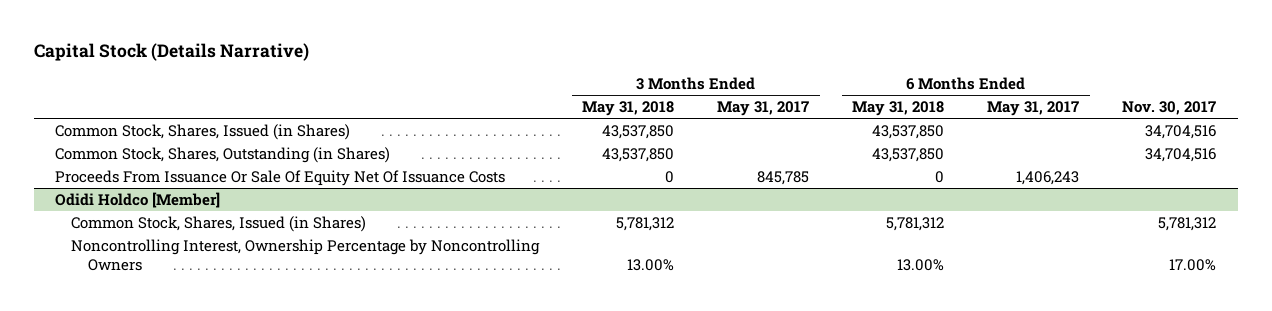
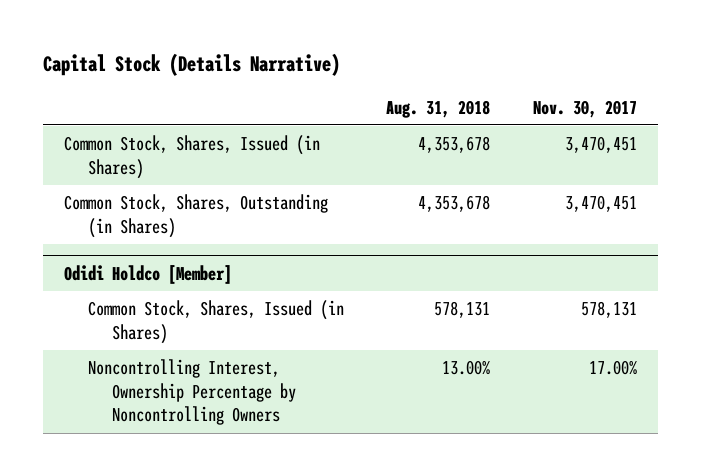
- | 3 Months Ended May 31, 2018 | 3 Months Ended May 31, 2017 | 6 Months Ended May 31, 2018 | 6 Months Ended May 31, 2017 | Nov. 30, 2017
+ | Aug. 31, 2018 | Nov. 30, 2017
- Common Stock, Shares, Issued (in Shares) | 43,537,850 | | 43,537,850 | | 34,704,516
- Common Stock, Shares, Outstanding (in Shares) | 43,537,850 | | 43,537,850 | | 34,704,516
- Proceeds From Issuance Or Sale Of Equity Net Of Issuance Costs | 0 | 845,785 | 0 | 1,406,243 |
+ Common Stock, Shares, Issued (in Shares) | 4,353,678 | 3,470,451
+ Common Stock, Shares, Outstanding (in Shares) | 4,353,678 | 3,470,451
@ Odidi Holdco [Member]
- Common Stock, Shares, Issued (in Shares) | 5,781,312 | | 5,781,312 | | 5,781,312
+ Common Stock, Shares, Issued (in Shares) | 578,131 | 578,131

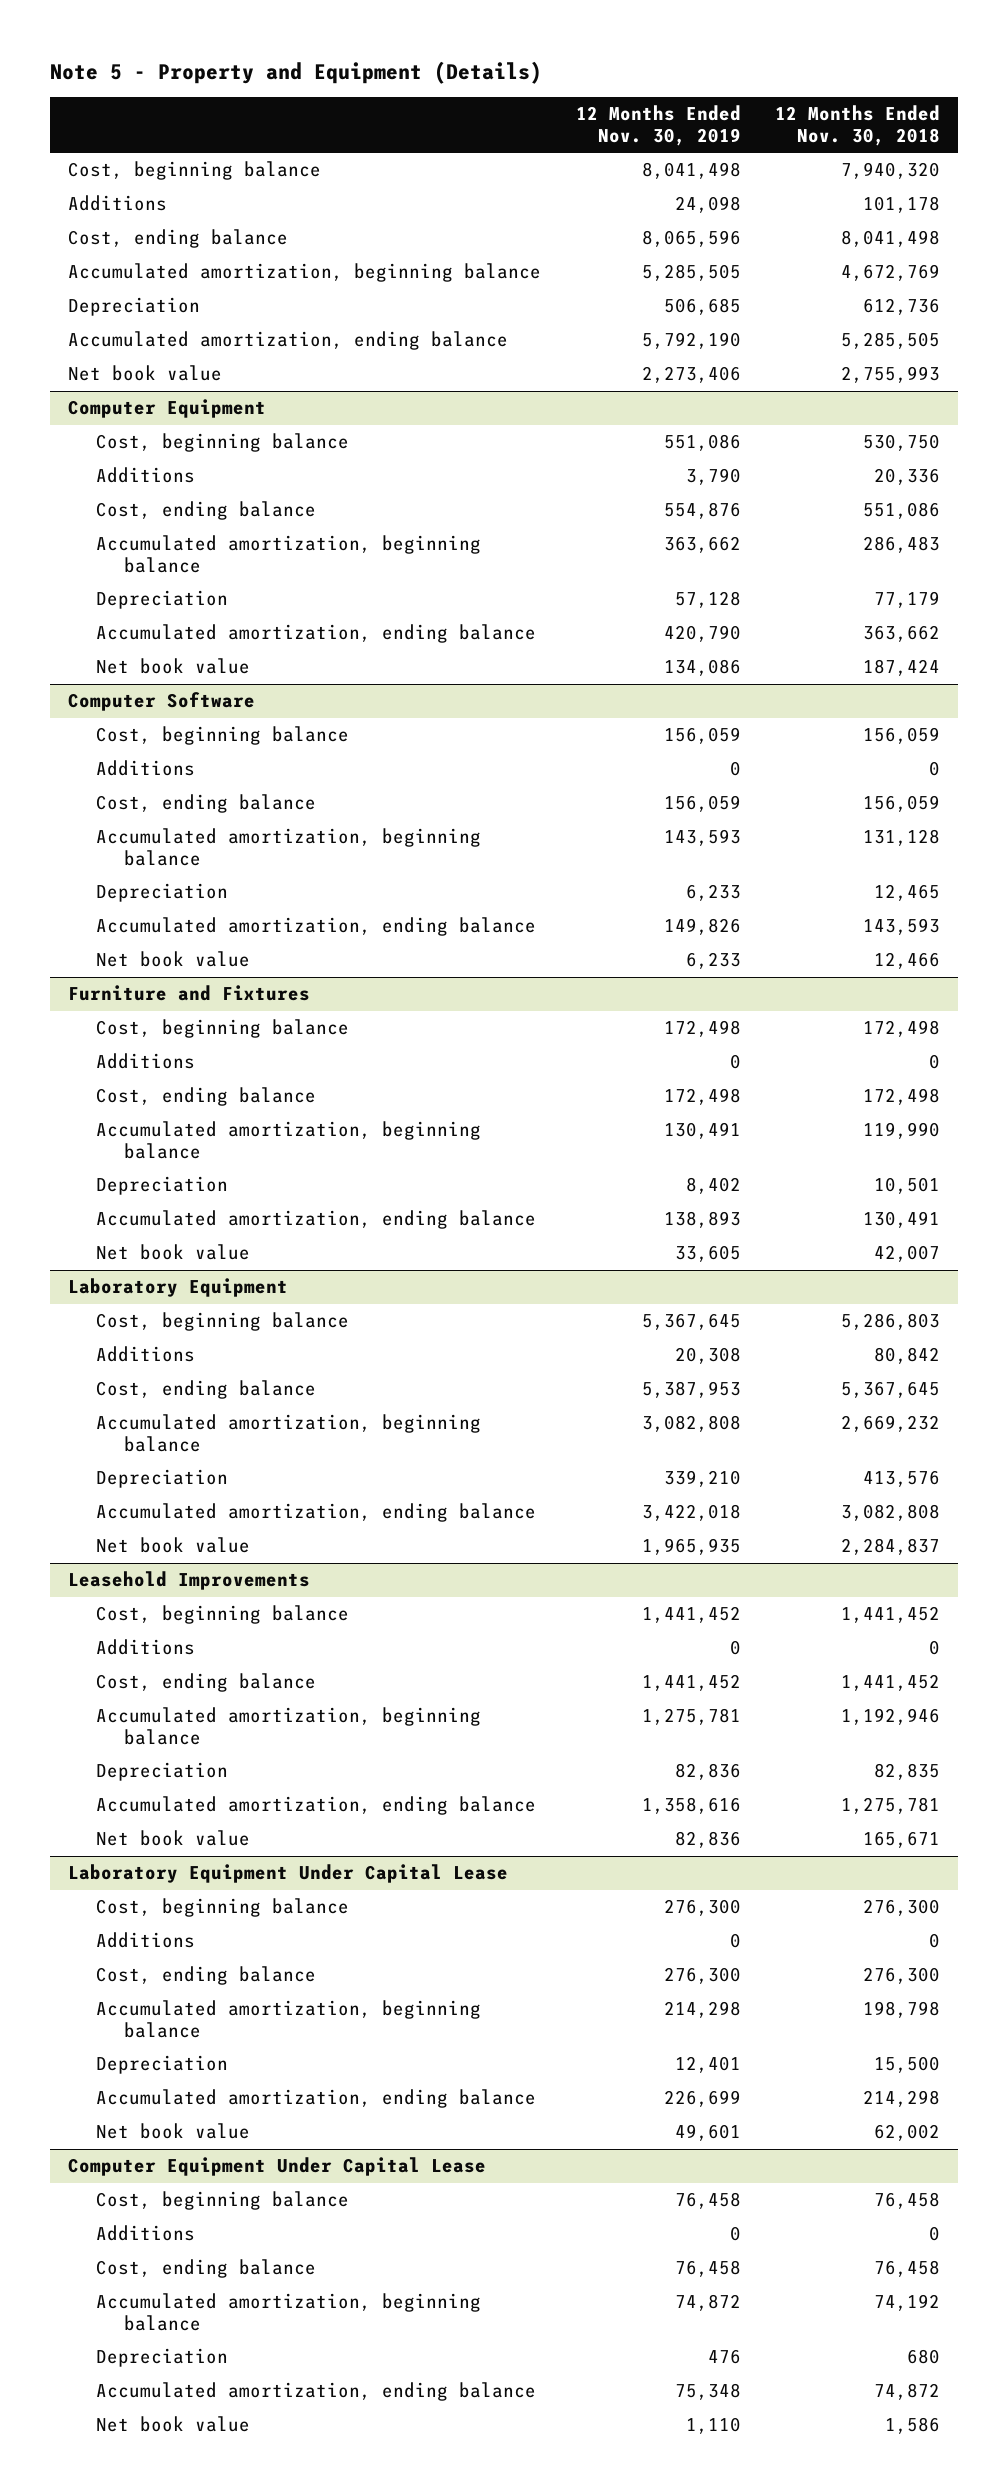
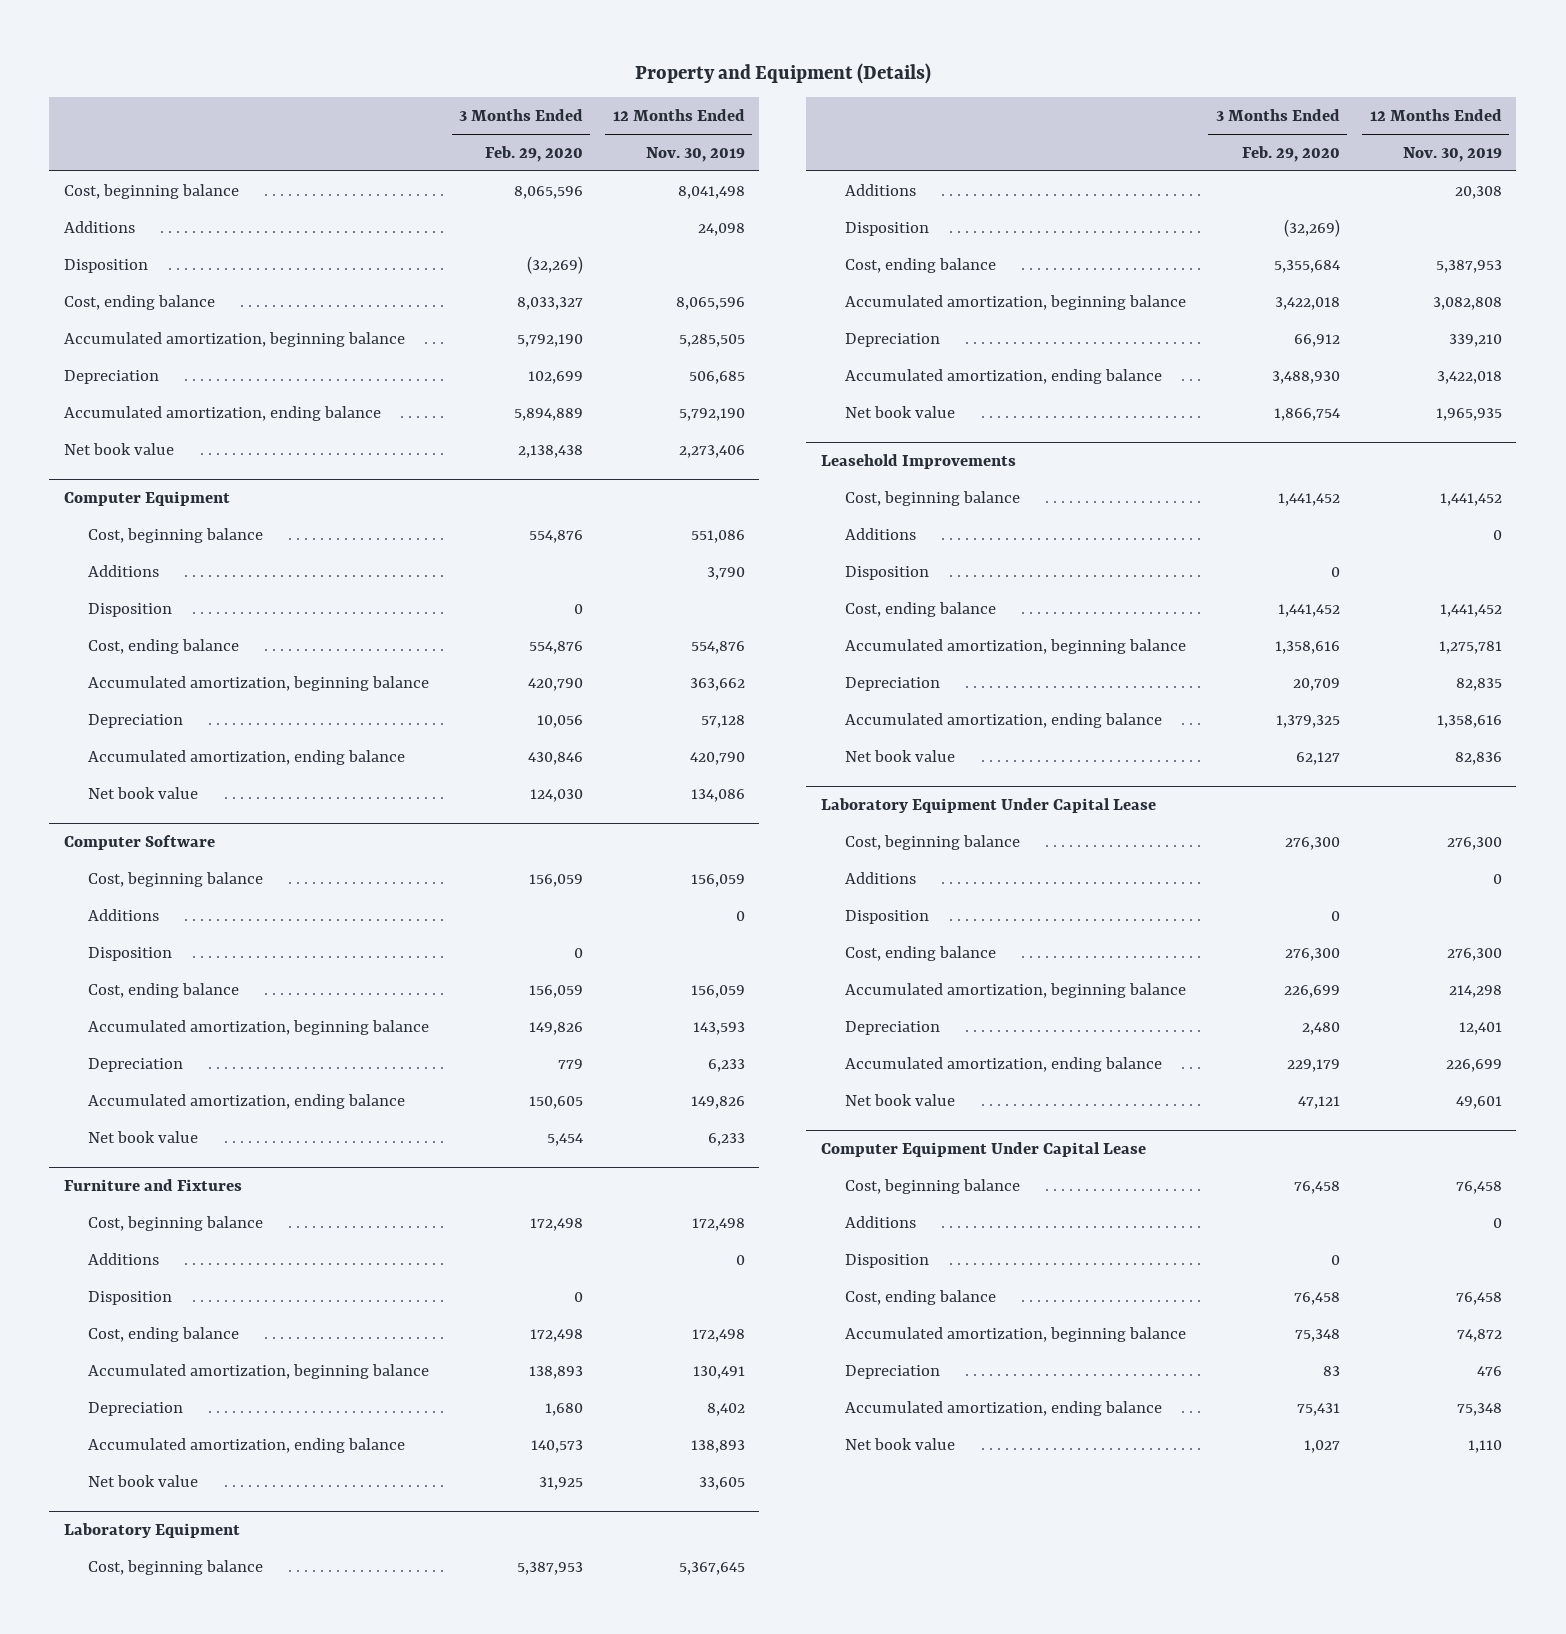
- Note 5 - Property and Equipment (Details)
+ Property and Equipment (Details)
- | 12 Months Ended Nov. 30, 2019 | 12 Months Ended Nov. 30, 2018
+ | 3 Months Ended Feb. 29, 2020 | 12 Months Ended Nov. 30, 2019
+ Disposition | (32,269) |
@ Computer Equipment
+ Disposition | 0 |
@ Computer Software
+ Disposition | 0 |
@ Furniture and Fixtures
+ Disposition | 0 |
@ Laboratory Equipment
+ Disposition | (32,269) |
@ Leasehold Improvements
+ Disposition | 0 |
- Depreciation | 82,836 | 82,835
+ Depreciation | 20,709 | 82,835
@ Laboratory Equipment Under Capital Lease
+ Disposition | 0 |
@ Computer Equipment Under Capital Lease
+ Disposition | 0 |

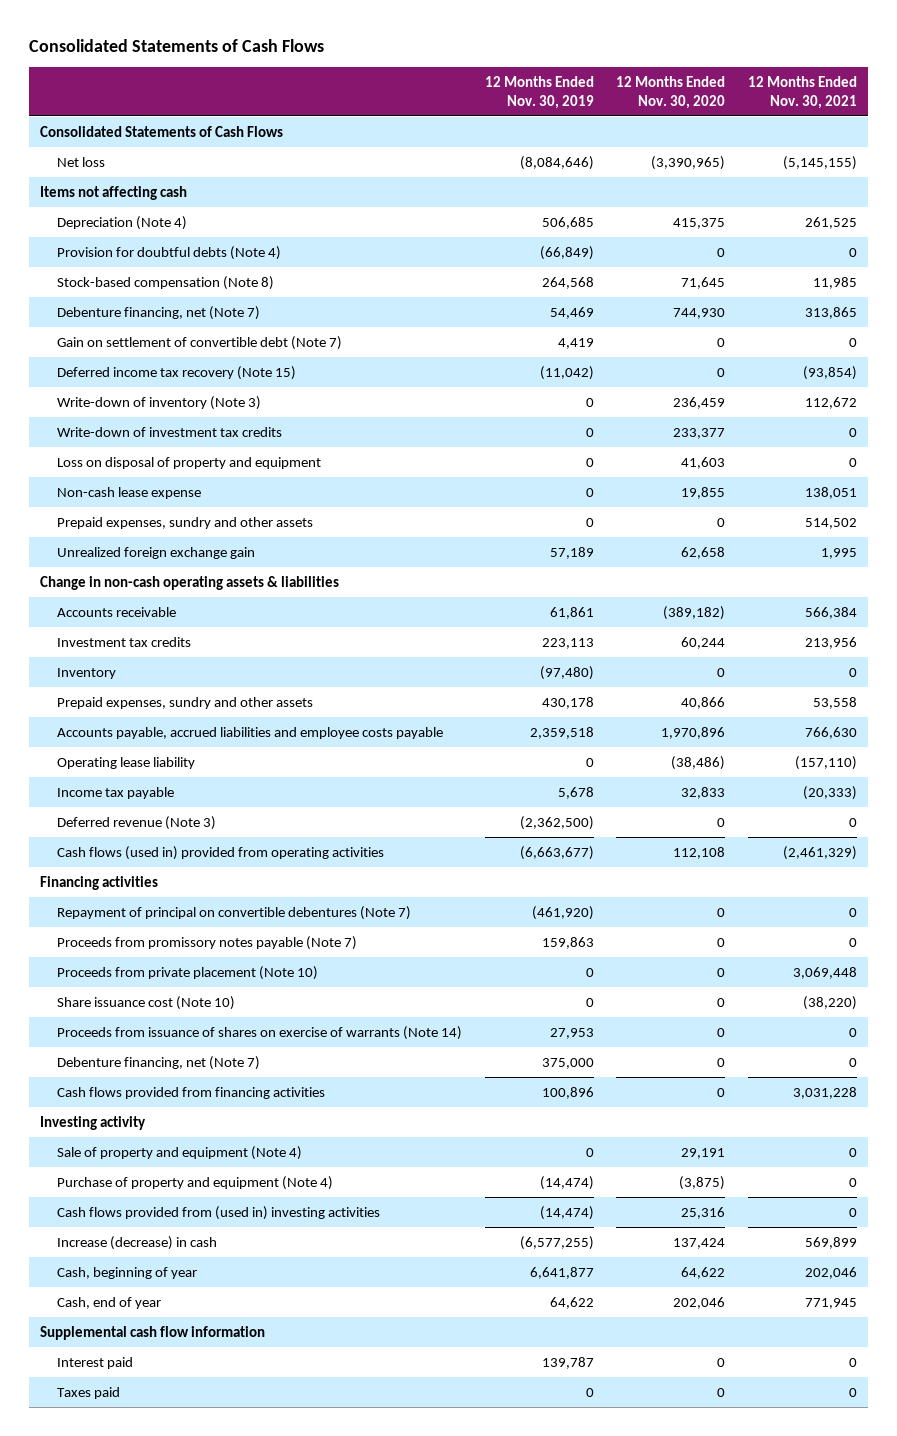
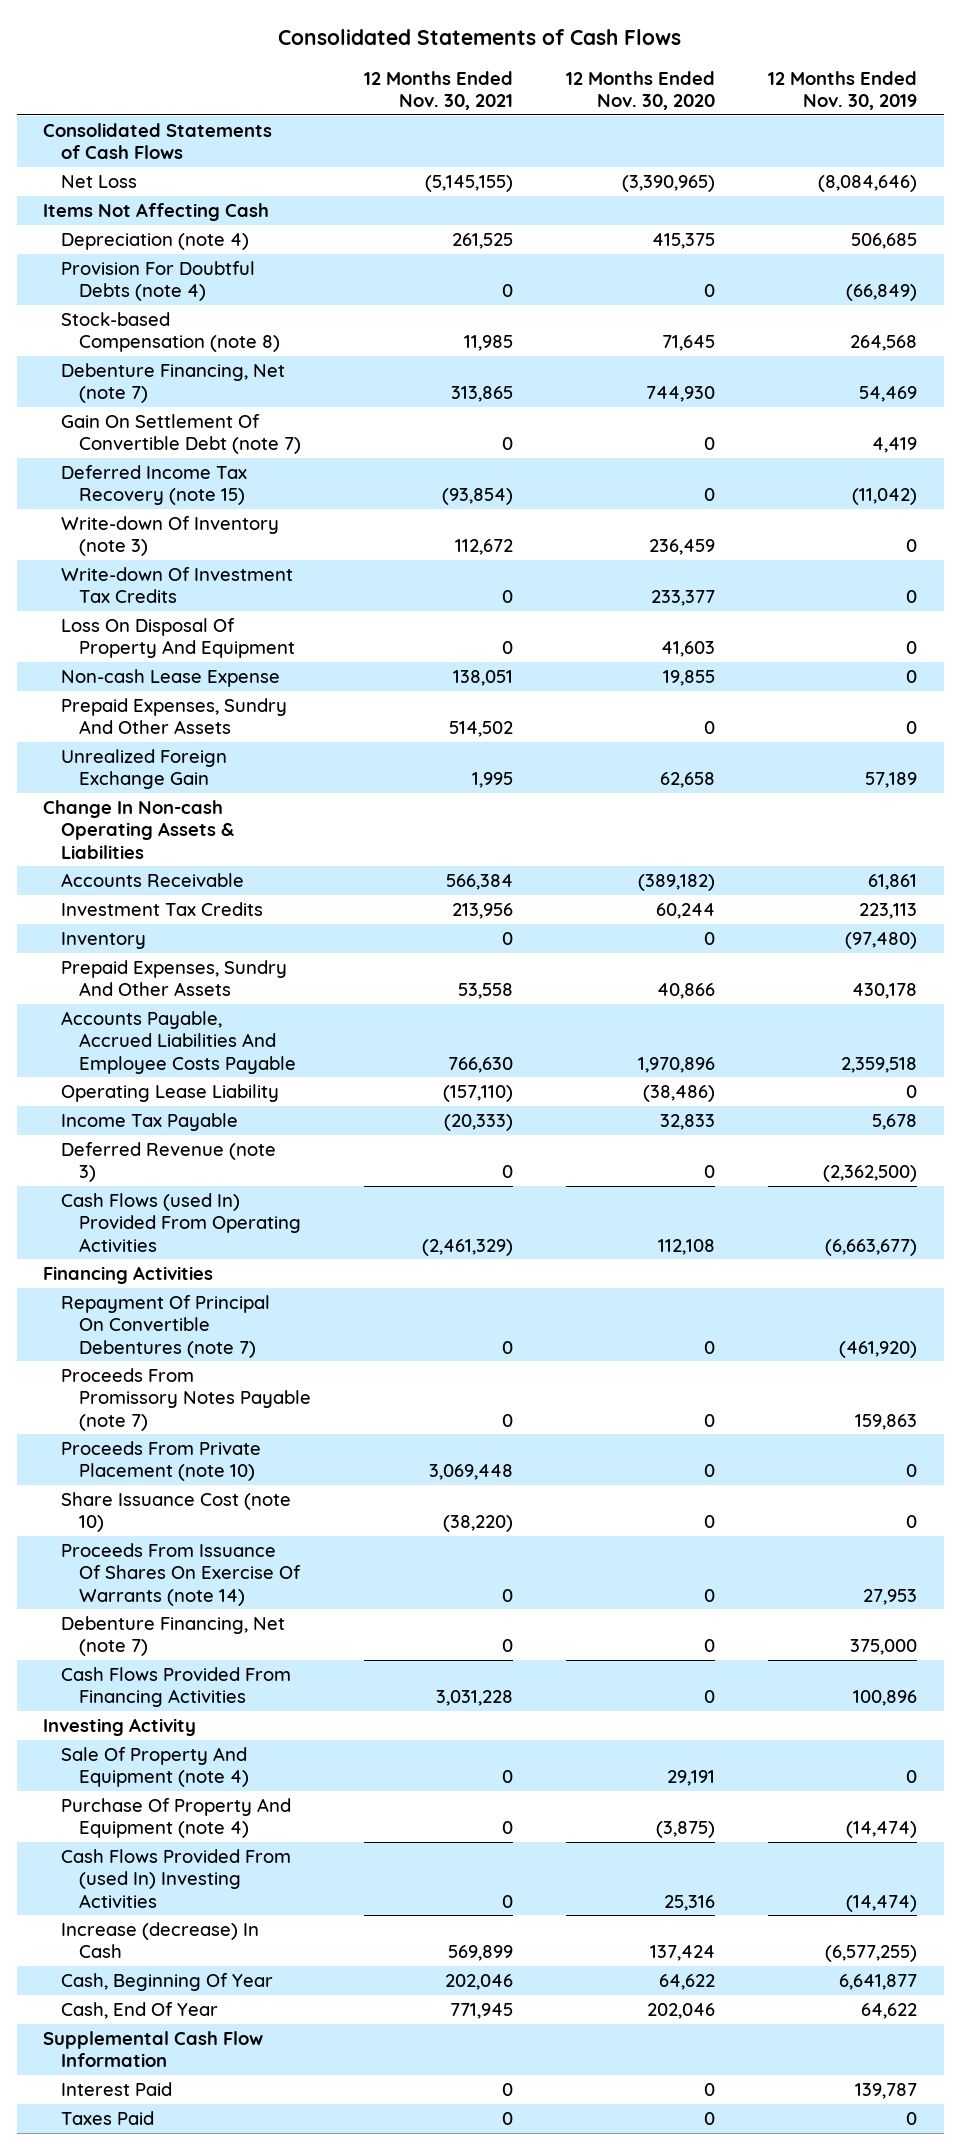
- | 12 Months Ended Nov. 30, 2019 | 12 Months Ended Nov. 30, 2020 | 12 Months Ended Nov. 30, 2021
+ | 12 Months Ended Nov. 30, 2021 | 12 Months Ended Nov. 30, 2020 | 12 Months Ended Nov. 30, 2019
- Net loss | (8,084,646) | (3,390,965) | (5,145,155)
- Items not affecting cash
- Depreciation (Note 4) | 506,685 | 415,375 | 261,525
- Provision for doubtful debts (Note 4) | (66,849) | 0 | 0
- Stock-based compensation (Note 8) | 264,568 | 71,645 | 11,985
- Debenture financing, net (Note 7) | 54,469 | 744,930 | 313,865
- Gain on settlement of convertible debt (Note 7) | 4,419 | 0 | 0
- Deferred income tax recovery (Note 15) | (11,042) | 0 | (93,854)
- Write-down of inventory (Note 3) | 0 | 236,459 | 112,672
- Write-down of investment tax credits | 0 | 233,377 | 0
- Loss on disposal of property and equipment | 0 | 41,603 | 0
- Non-cash lease expense | 0 | 19,855 | 138,051
- Prepaid expenses, sundry and other assets | 0 | 0 | 514,502
- Unrealized foreign exchange gain | 57,189 | 62,658 | 1,995
- Change in non-cash operating assets & liabilities
- Accounts receivable | 61,861 | (389,182) | 566,384
- Investment tax credits | 223,113 | 60,244 | 213,956
+ Net Loss | (5,145,155) | (3,390,965) | (8,084,646)
+ Items Not Affecting Cash
+ Depreciation (note 4) | 261,525 | 415,375 | 506,685
+ Provision For Doubtful Debts (note 4) | 0 | 0 | (66,849)
+ Stock-based Compensation (note 8) | 11,985 | 71,645 | 264,568
+ Debenture Financing, Net (note 7) | 313,865 | 744,930 | 54,469
+ Gain On Settlement Of Convertible Debt (note 7) | 0 | 0 | 4,419
+ Deferred Income Tax Recovery (note 15) | (93,854) | 0 | (11,042)
+ Write-down Of Inventory (note 3) | 112,672 | 236,459 | 0
+ Write-down Of Investment Tax Credits | 0 | 233,377 | 0
+ Loss On Disposal Of Property And Equipment | 0 | 41,603 | 0
+ Non-cash Lease Expense | 138,051 | 19,855 | 0
+ Prepaid Expenses, Sundry And Other Assets | 514,502 | 0 | 0
+ Unrealized Foreign Exchange Gain | 1,995 | 62,658 | 57,189
+ Change In Non-cash Operating Assets & Liabilities
+ Accounts Receivable | 566,384 | (389,182) | 61,861
+ Investment Tax Credits | 213,956 | 60,244 | 223,113
- Prepaid expenses, sundry and other assets | 430,178 | 40,866 | 53,558
- Accounts payable, accrued liabilities and employee costs payable | 2,359,518 | 1,970,896 | 766,630
- Operating lease liability | 0 | (38,486) | (157,110)
- Income tax payable | 5,678 | 32,833 | (20,333)
- Deferred revenue (Note 3) | (2,362,500) | 0 | 0
- Cash flows (used in) provided from operating activities | (6,663,677) | 112,108 | (2,461,329)
- Financing activities
- Repayment of principal on convertible debentures (Note 7) | (461,920) | 0 | 0
- Proceeds from promissory notes payable (Note 7) | 159,863 | 0 | 0
- Proceeds from private placement (Note 10) | 0 | 0 | 3,069,448
- Share issuance cost (Note 10) | 0 | 0 | (38,220)
- Proceeds from issuance of shares on exercise of warrants (Note 14) | 27,953 | 0 | 0
- Debenture financing, net (Note 7) | 375,000 | 0 | 0
- Cash flows provided from financing activities | 100,896 | 0 | 3,031,228
- Investing activity
- Sale of property and equipment (Note 4) | 0 | 29,191 | 0
- Purchase of property and equipment (Note 4) | (14,474) | (3,875) | 0
- Cash flows provided from (used in) investing activities | (14,474) | 25,316 | 0
- Increase (decrease) in cash | (6,577,255) | 137,424 | 569,899
- Cash, beginning of year | 6,641,877 | 64,622 | 202,046
- Cash, end of year | 64,622 | 202,046 | 771,945
- Supplemental cash flow information
- Interest paid | 139,787 | 0 | 0
- Taxes paid | 0 | 0 | 0
+ Prepaid Expenses, Sundry And Other Assets | 53,558 | 40,866 | 430,178
+ Accounts Payable, Accrued Liabilities And Employee Costs Payable | 766,630 | 1,970,896 | 2,359,518
+ Operating Lease Liability | (157,110) | (38,486) | 0
+ Income Tax Payable | (20,333) | 32,833 | 5,678
+ Deferred Revenue (note 3) | 0 | 0 | (2,362,500)
+ Cash Flows (used In) Provided From Operating Activities | (2,461,329) | 112,108 | (6,663,677)
+ Financing Activities
+ Repayment Of Principal On Convertible Debentures (note 7) | 0 | 0 | (461,920)
+ Proceeds From Promissory Notes Payable (note 7) | 0 | 0 | 159,863
+ Proceeds From Private Placement (note 10) | 3,069,448 | 0 | 0
+ Share Issuance Cost (note 10) | (38,220) | 0 | 0
+ Proceeds From Issuance Of Shares On Exercise Of Warrants (note 14) | 0 | 0 | 27,953
+ Debenture Financing, Net (note 7) | 0 | 0 | 375,000
+ Cash Flows Provided From Financing Activities | 3,031,228 | 0 | 100,896
+ Investing Activity
+ Sale Of Property And Equipment (note 4) | 0 | 29,191 | 0
+ Purchase Of Property And Equipment (note 4) | 0 | (3,875) | (14,474)
+ Cash Flows Provided From (used In) Investing Activities | 0 | 25,316 | (14,474)
+ Increase (decrease) In Cash | 569,899 | 137,424 | (6,577,255)
+ Cash, Beginning Of Year | 202,046 | 64,622 | 6,641,877
+ Cash, End Of Year | 771,945 | 202,046 | 64,622
+ Supplemental Cash Flow Information
+ Interest Paid | 0 | 0 | 139,787
+ Taxes Paid | 0 | 0 | 0

